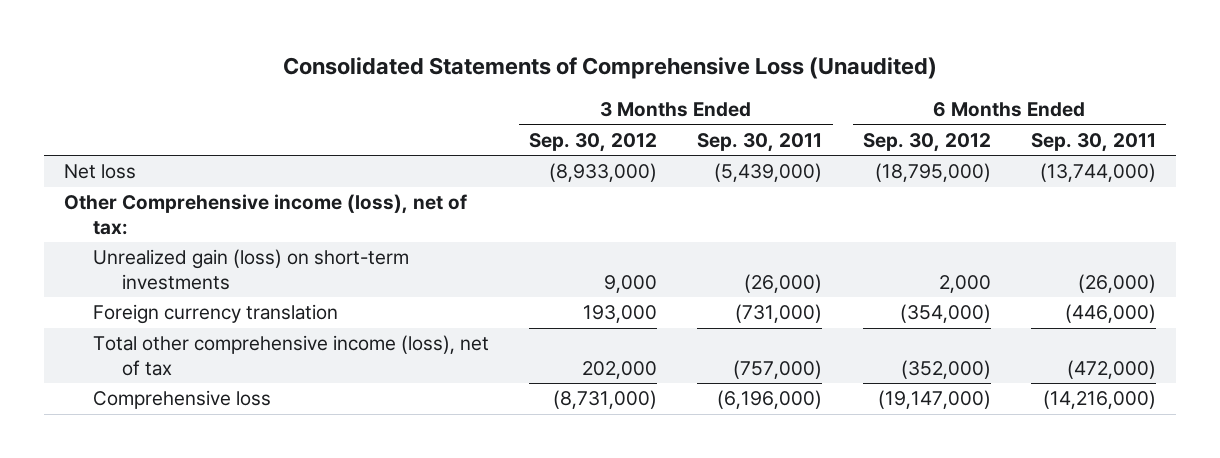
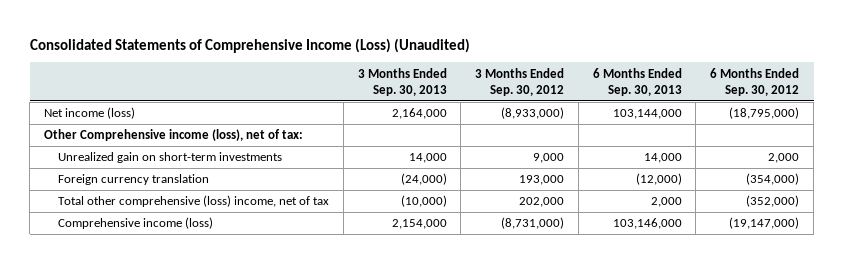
- Consolidated Statements of Comprehensive Loss (Unaudited)
+ Consolidated Statements of Comprehensive Income (Loss) (Unaudited)
- | 3 Months Ended Sep. 30, 2012 | 3 Months Ended Sep. 30, 2011 | 6 Months Ended Sep. 30, 2012 | 6 Months Ended Sep. 30, 2011
+ | 3 Months Ended Sep. 30, 2013 | 3 Months Ended Sep. 30, 2012 | 6 Months Ended Sep. 30, 2013 | 6 Months Ended Sep. 30, 2012
- Net loss | (8,933,000) | (5,439,000) | (18,795,000) | (13,744,000)
+ Net income (loss) | 2,164,000 | (8,933,000) | 103,144,000 | (18,795,000)
- Unrealized gain (loss) on short-term investments | 9,000 | (26,000) | 2,000 | (26,000)
+ Unrealized gain on short-term investments | 14,000 | 9,000 | 14,000 | 2,000
- Total other comprehensive income (loss), net of tax | 202,000 | (757,000) | (352,000) | (472,000)
- Comprehensive loss | (8,731,000) | (6,196,000) | (19,147,000) | (14,216,000)
+ Total other comprehensive (loss) income, net of tax | (10,000) | 202,000 | 2,000 | (352,000)
+ Comprehensive income (loss) | 2,154,000 | (8,731,000) | 103,146,000 | (19,147,000)

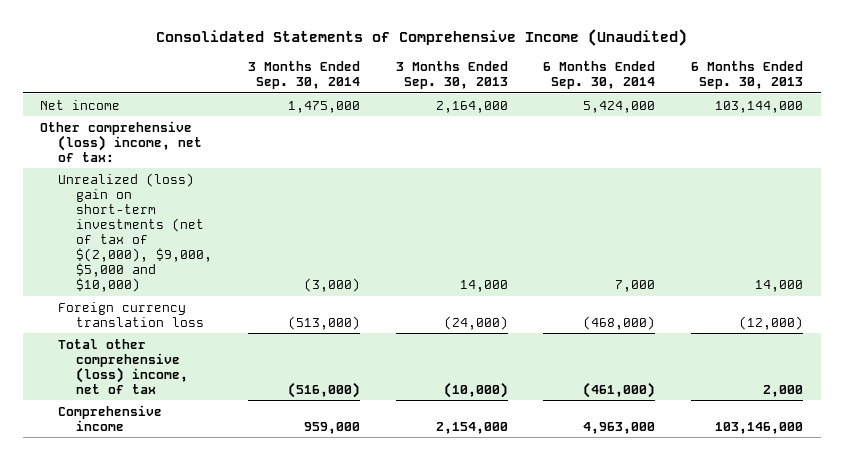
- Consolidated Statements of Comprehensive Income (Loss) (Unaudited)
+ Consolidated Statements of Comprehensive Income (Unaudited)
- | 3 Months Ended Sep. 30, 2013 | 3 Months Ended Sep. 30, 2012 | 6 Months Ended Sep. 30, 2013 | 6 Months Ended Sep. 30, 2012
+ | 3 Months Ended Sep. 30, 2014 | 3 Months Ended Sep. 30, 2013 | 6 Months Ended Sep. 30, 2014 | 6 Months Ended Sep. 30, 2013
- Net income (loss) | 2,164,000 | (8,933,000) | 103,144,000 | (18,795,000)
- Other Comprehensive income (loss), net of tax:
- Unrealized gain on short-term investments | 14,000 | 9,000 | 14,000 | 2,000
- Foreign currency translation | (24,000) | 193,000 | (12,000) | (354,000)
+ Net income | 1,475,000 | 2,164,000 | 5,424,000 | 103,144,000
+ Other comprehensive (loss) income, net of tax:
+ Unrealized (loss) gain on short-term investments (net of tax of $(2,000), $9,000, $5,000 and $10,000) | (3,000) | 14,000 | 7,000 | 14,000
+ Foreign currency translation loss | (513,000) | (24,000) | (468,000) | (12,000)
- Comprehensive income (loss) | 2,154,000 | (8,731,000) | 103,146,000 | (19,147,000)
+ Comprehensive income | 959,000 | 2,154,000 | 4,963,000 | 103,146,000

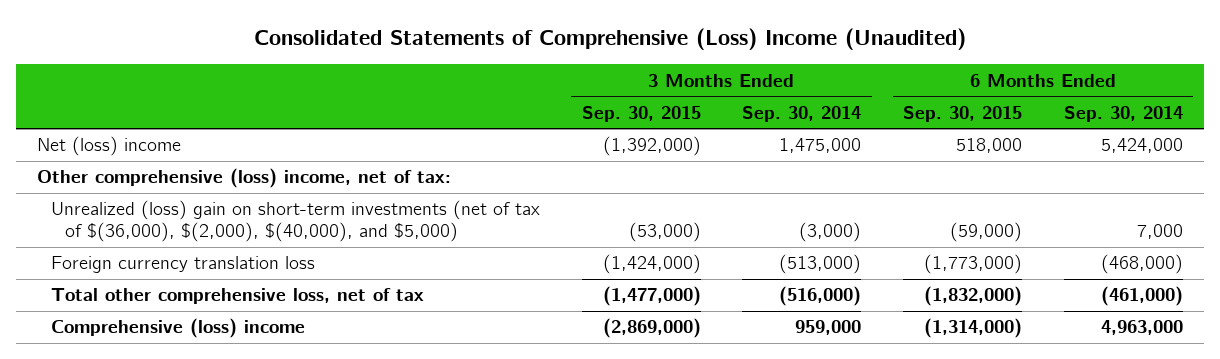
- Consolidated Statements of Comprehensive Income (Unaudited)
+ Consolidated Statements of Comprehensive (Loss) Income (Unaudited)
- | 3 Months Ended Sep. 30, 2014 | 3 Months Ended Sep. 30, 2013 | 6 Months Ended Sep. 30, 2014 | 6 Months Ended Sep. 30, 2013
+ | 3 Months Ended Sep. 30, 2015 | 3 Months Ended Sep. 30, 2014 | 6 Months Ended Sep. 30, 2015 | 6 Months Ended Sep. 30, 2014
- Net income | 1,475,000 | 2,164,000 | 5,424,000 | 103,144,000
+ Net (loss) income | (1,392,000) | 1,475,000 | 518,000 | 5,424,000
- Unrealized (loss) gain on short-term investments (net of tax of $(2,000), $9,000, $5,000 and $10,000) | (3,000) | 14,000 | 7,000 | 14,000
+ Unrealized (loss) gain on short-term investments (net of tax of $(36,000), $(2,000), $(40,000), and $5,000) | (53,000) | (3,000) | (59,000) | 7,000
- Total other comprehensive (loss) income, net of tax | (516,000) | (10,000) | (461,000) | 2,000
- Comprehensive income | 959,000 | 2,154,000 | 4,963,000 | 103,146,000
+ Total other comprehensive loss, net of tax | (1,477,000) | (516,000) | (1,832,000) | (461,000)
+ Comprehensive (loss) income | (2,869,000) | 959,000 | (1,314,000) | 4,963,000

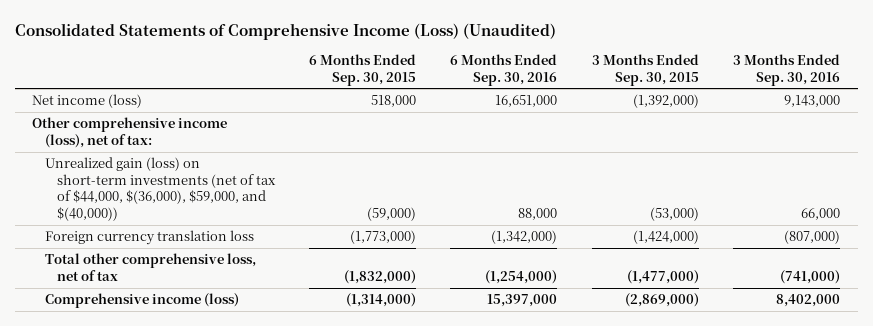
- Consolidated Statements of Comprehensive (Loss) Income (Unaudited)
+ Consolidated Statements of Comprehensive Income (Loss) (Unaudited)
- | 3 Months Ended Sep. 30, 2015 | 3 Months Ended Sep. 30, 2014 | 6 Months Ended Sep. 30, 2015 | 6 Months Ended Sep. 30, 2014
+ | 6 Months Ended Sep. 30, 2015 | 6 Months Ended Sep. 30, 2016 | 3 Months Ended Sep. 30, 2015 | 3 Months Ended Sep. 30, 2016
- Net (loss) income | (1,392,000) | 1,475,000 | 518,000 | 5,424,000
- Other comprehensive (loss) income, net of tax:
- Unrealized (loss) gain on short-term investments (net of tax of $(36,000), $(2,000), $(40,000), and $5,000) | (53,000) | (3,000) | (59,000) | 7,000
+ Net income (loss) | 518,000 | 16,651,000 | (1,392,000) | 9,143,000
+ Other comprehensive income (loss), net of tax:
+ Unrealized gain (loss) on short-term investments (net of tax of $44,000, $(36,000), $59,000, and $(40,000)) | (59,000) | 88,000 | (53,000) | 66,000
- Comprehensive (loss) income | (2,869,000) | 959,000 | (1,314,000) | 4,963,000
+ Comprehensive income (loss) | (1,314,000) | 15,397,000 | (2,869,000) | 8,402,000

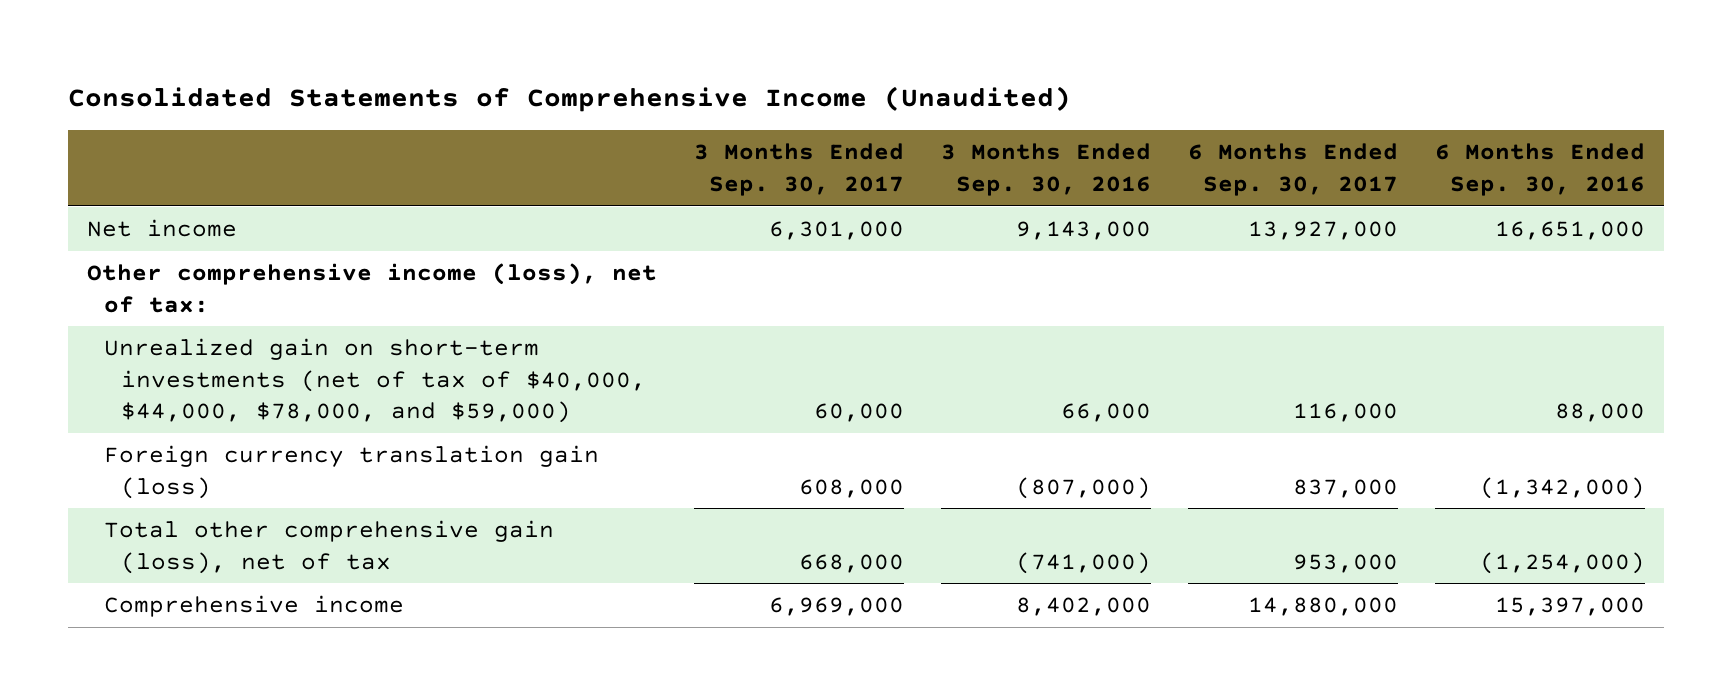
- Consolidated Statements of Comprehensive Income (Loss) (Unaudited)
+ Consolidated Statements of Comprehensive Income (Unaudited)
- | 6 Months Ended Sep. 30, 2015 | 6 Months Ended Sep. 30, 2016 | 3 Months Ended Sep. 30, 2015 | 3 Months Ended Sep. 30, 2016
+ | 3 Months Ended Sep. 30, 2017 | 3 Months Ended Sep. 30, 2016 | 6 Months Ended Sep. 30, 2017 | 6 Months Ended Sep. 30, 2016
- Net income (loss) | 518,000 | 16,651,000 | (1,392,000) | 9,143,000
+ Net income | 6,301,000 | 9,143,000 | 13,927,000 | 16,651,000
- Unrealized gain (loss) on short-term investments (net of tax of $44,000, $(36,000), $59,000, and $(40,000)) | (59,000) | 88,000 | (53,000) | 66,000
- Foreign currency translation loss | (1,773,000) | (1,342,000) | (1,424,000) | (807,000)
- Total other comprehensive loss, net of tax | (1,832,000) | (1,254,000) | (1,477,000) | (741,000)
- Comprehensive income (loss) | (1,314,000) | 15,397,000 | (2,869,000) | 8,402,000
+ Unrealized gain on short-term investments (net of tax of $40,000, $44,000, $78,000, and $59,000) | 60,000 | 66,000 | 116,000 | 88,000
+ Foreign currency translation gain (loss) | 608,000 | (807,000) | 837,000 | (1,342,000)
+ Total other comprehensive gain (loss), net of tax | 668,000 | (741,000) | 953,000 | (1,254,000)
+ Comprehensive income | 6,969,000 | 8,402,000 | 14,880,000 | 15,397,000

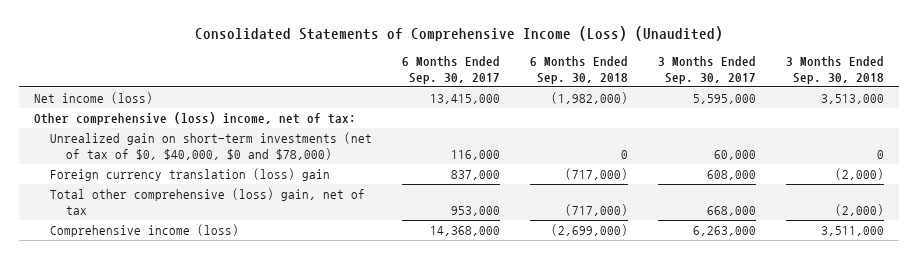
- Consolidated Statements of Comprehensive Income (Unaudited)
+ Consolidated Statements of Comprehensive Income (Loss) (Unaudited)
- | 3 Months Ended Sep. 30, 2017 | 3 Months Ended Sep. 30, 2016 | 6 Months Ended Sep. 30, 2017 | 6 Months Ended Sep. 30, 2016
+ | 6 Months Ended Sep. 30, 2017 | 6 Months Ended Sep. 30, 2018 | 3 Months Ended Sep. 30, 2017 | 3 Months Ended Sep. 30, 2018
- Net income | 6,301,000 | 9,143,000 | 13,927,000 | 16,651,000
- Other comprehensive income (loss), net of tax:
- Unrealized gain on short-term investments (net of tax of $40,000, $44,000, $78,000, and $59,000) | 60,000 | 66,000 | 116,000 | 88,000
- Foreign currency translation gain (loss) | 608,000 | (807,000) | 837,000 | (1,342,000)
- Total other comprehensive gain (loss), net of tax | 668,000 | (741,000) | 953,000 | (1,254,000)
- Comprehensive income | 6,969,000 | 8,402,000 | 14,880,000 | 15,397,000
+ Net income (loss) | 13,415,000 | (1,982,000) | 5,595,000 | 3,513,000
+ Other comprehensive (loss) income, net of tax:
+ Unrealized gain on short-term investments (net of tax of $0, $40,000, $0 and $78,000) | 116,000 | 0 | 60,000 | 0
+ Foreign currency translation (loss) gain | 837,000 | (717,000) | 608,000 | (2,000)
+ Total other comprehensive (loss) gain, net of tax | 953,000 | (717,000) | 668,000 | (2,000)
+ Comprehensive income (loss) | 14,368,000 | (2,699,000) | 6,263,000 | 3,511,000

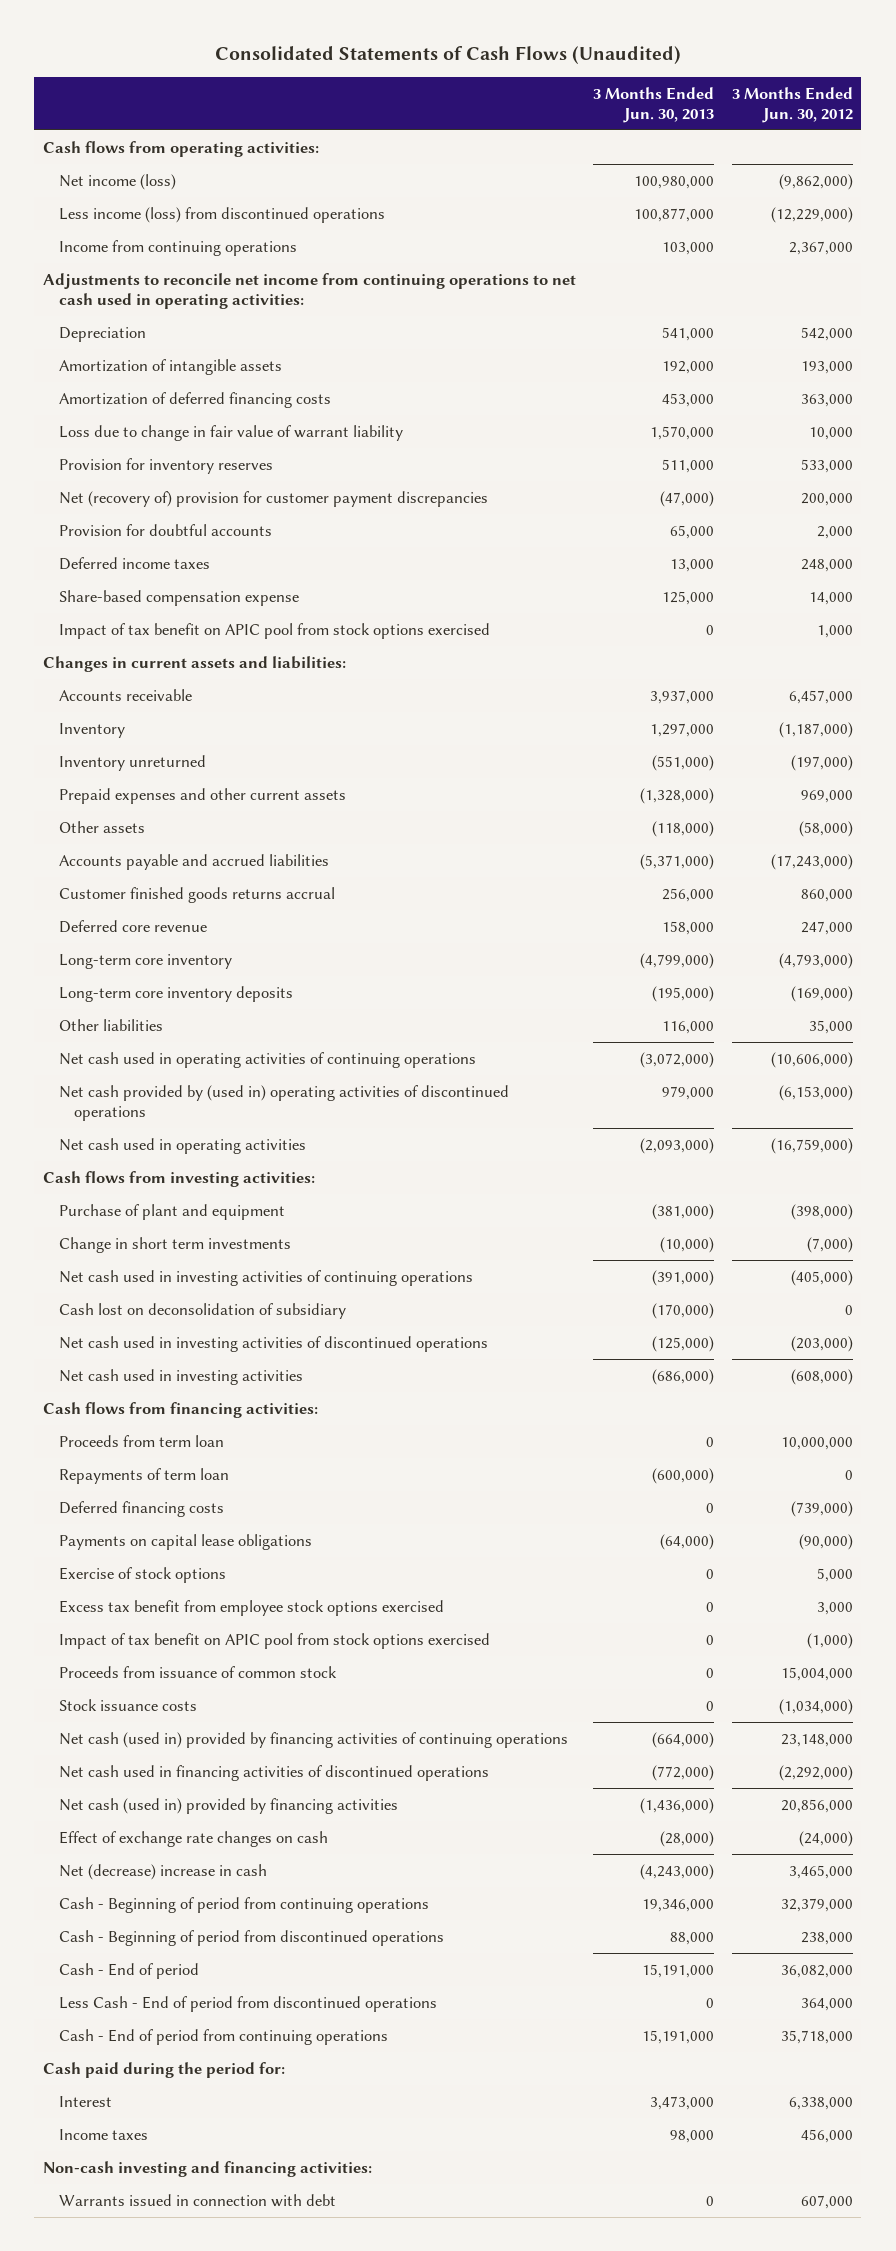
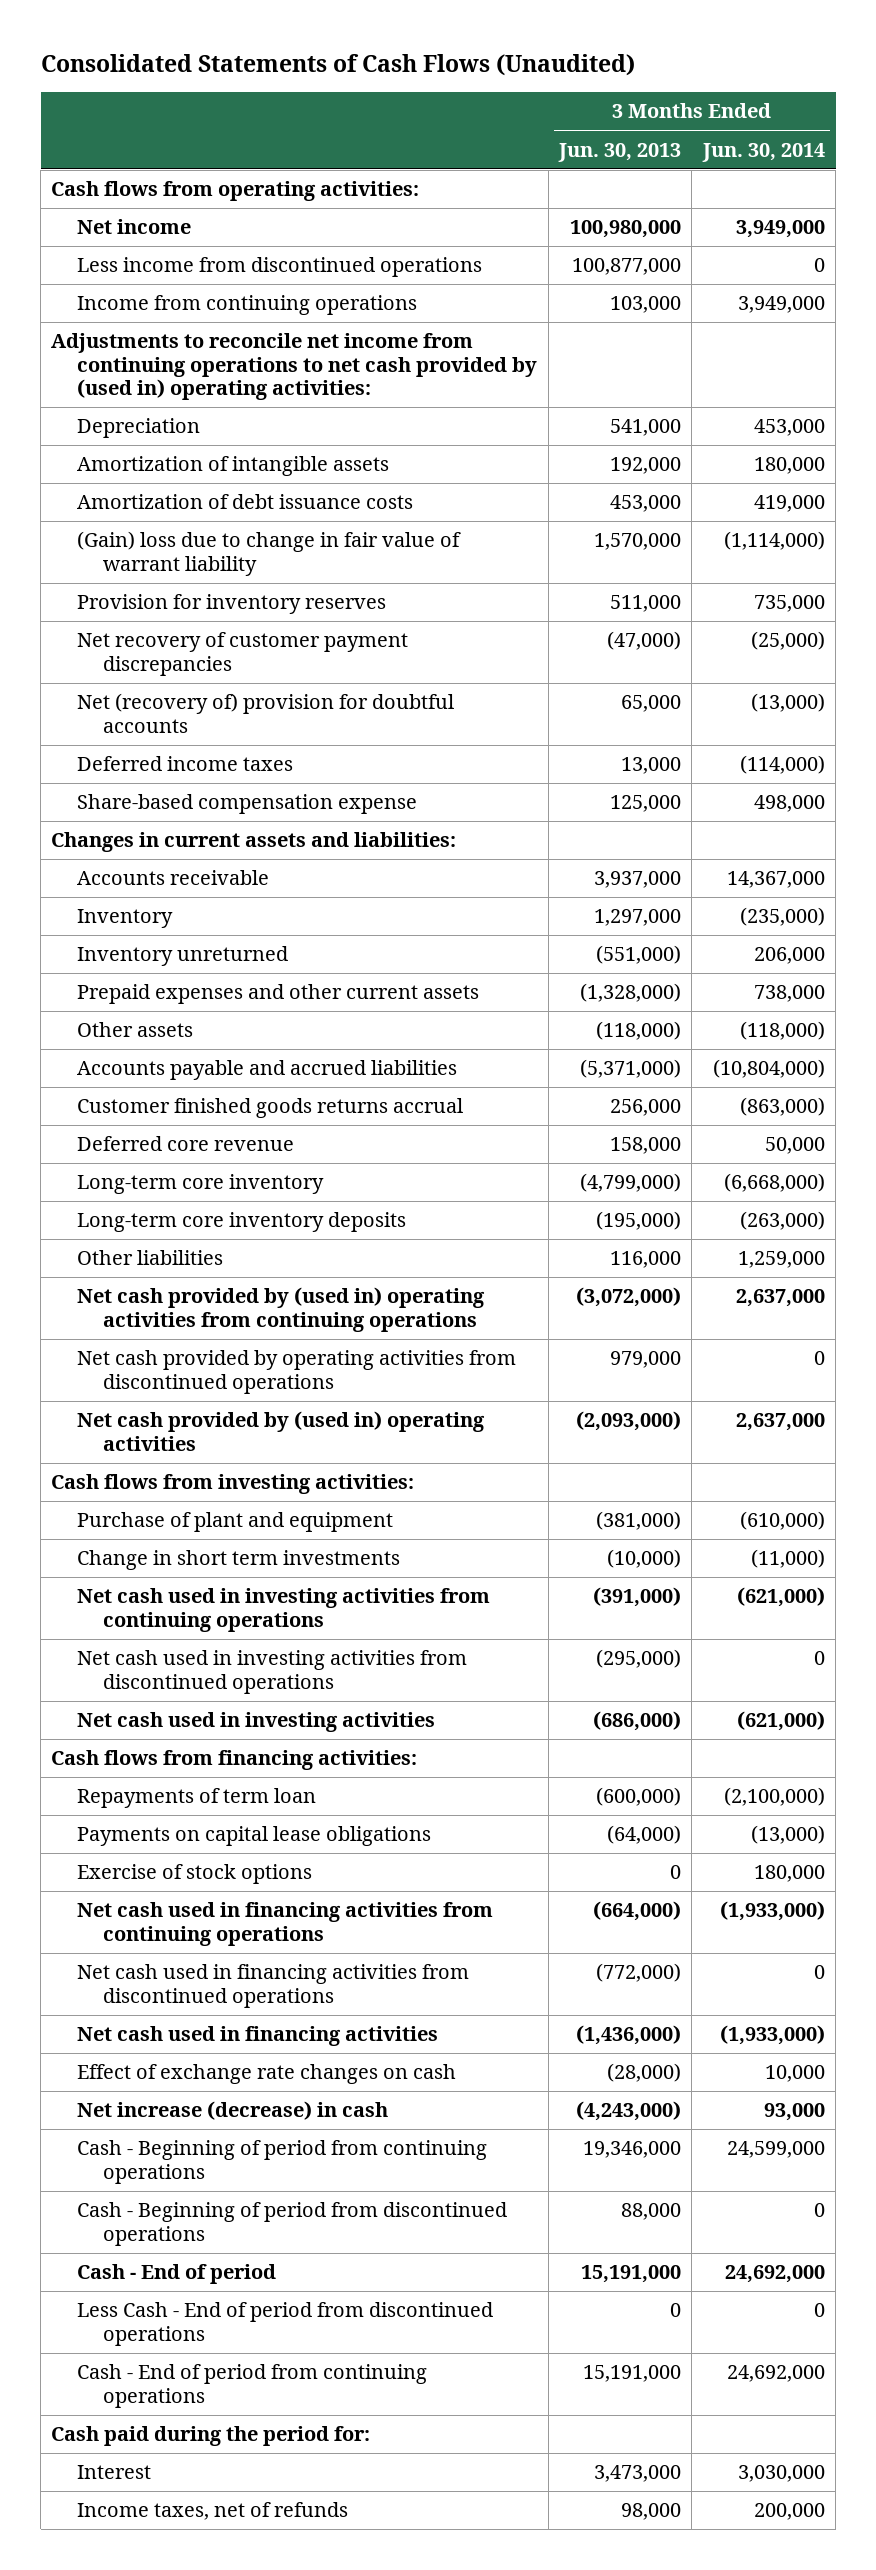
- | 3 Months Ended Jun. 30, 2013 | 3 Months Ended Jun. 30, 2012
+ | 3 Months Ended Jun. 30, 2013 | 3 Months Ended Jun. 30, 2014
- Net income (loss) | 100,980,000 | (9,862,000)
- Less income (loss) from discontinued operations | 100,877,000 | (12,229,000)
+ Net income | 100,980,000 | 3,949,000
+ Less income from discontinued operations | 100,877,000 | 0
- Adjustments to reconcile net income from continuing operations to net cash used in operating activities:
+ Adjustments to reconcile net income from continuing operations to net cash provided by (used in) operating activities:
- Amortization of deferred financing costs | 453,000 | 363,000
- Loss due to change in fair value of warrant liability | 1,570,000 | 10,000
+ Amortization of debt issuance costs | 453,000 | 419,000
+ (Gain) loss due to change in fair value of warrant liability | 1,570,000 | (1,114,000)
- Net (recovery of) provision for customer payment discrepancies | (47,000) | 200,000
- Provision for doubtful accounts | 65,000 | 2,000
+ Net recovery of customer payment discrepancies | (47,000) | (25,000)
+ Net (recovery of) provision for doubtful accounts | 65,000 | (13,000)
- Impact of tax benefit on APIC pool from stock options exercised | 0 | 1,000
- Net cash used in operating activities of continuing operations | (3,072,000) | (10,606,000)
- Net cash provided by (used in) operating activities of discontinued operations | 979,000 | (6,153,000)
- Net cash used in operating activities | (2,093,000) | (16,759,000)
+ Net cash provided by (used in) operating activities from continuing operations | (3,072,000) | 2,637,000
+ Net cash provided by operating activities from discontinued operations | 979,000 | 0
+ Net cash provided by (used in) operating activities | (2,093,000) | 2,637,000
- Net cash used in investing activities of continuing operations | (391,000) | (405,000)
- Cash lost on deconsolidation of subsidiary | (170,000) | 0
- Net cash used in investing activities of discontinued operations | (125,000) | (203,000)
+ Net cash used in investing activities from continuing operations | (391,000) | (621,000)
+ Net cash used in investing activities from discontinued operations | (295,000) | 0
- Proceeds from term loan | 0 | 10,000,000
- Deferred financing costs | 0 | (739,000)
- Excess tax benefit from employee stock options exercised | 0 | 3,000
- Impact of tax benefit on APIC pool from stock options exercised | 0 | (1,000)
- Proceeds from issuance of common stock | 0 | 15,004,000
- Stock issuance costs | 0 | (1,034,000)
- Net cash (used in) provided by financing activities of continuing operations | (664,000) | 23,148,000
- Net cash used in financing activities of discontinued operations | (772,000) | (2,292,000)
- Net cash (used in) provided by financing activities | (1,436,000) | 20,856,000
+ Net cash used in financing activities from continuing operations | (664,000) | (1,933,000)
+ Net cash used in financing activities from discontinued operations | (772,000) | 0
+ Net cash used in financing activities | (1,436,000) | (1,933,000)
- Net (decrease) increase in cash | (4,243,000) | 3,465,000
+ Net increase (decrease) in cash | (4,243,000) | 93,000
- Income taxes | 98,000 | 456,000
- Non-cash investing and financing activities:
- Warrants issued in connection with debt | 0 | 607,000
+ Income taxes, net of refunds | 98,000 | 200,000

